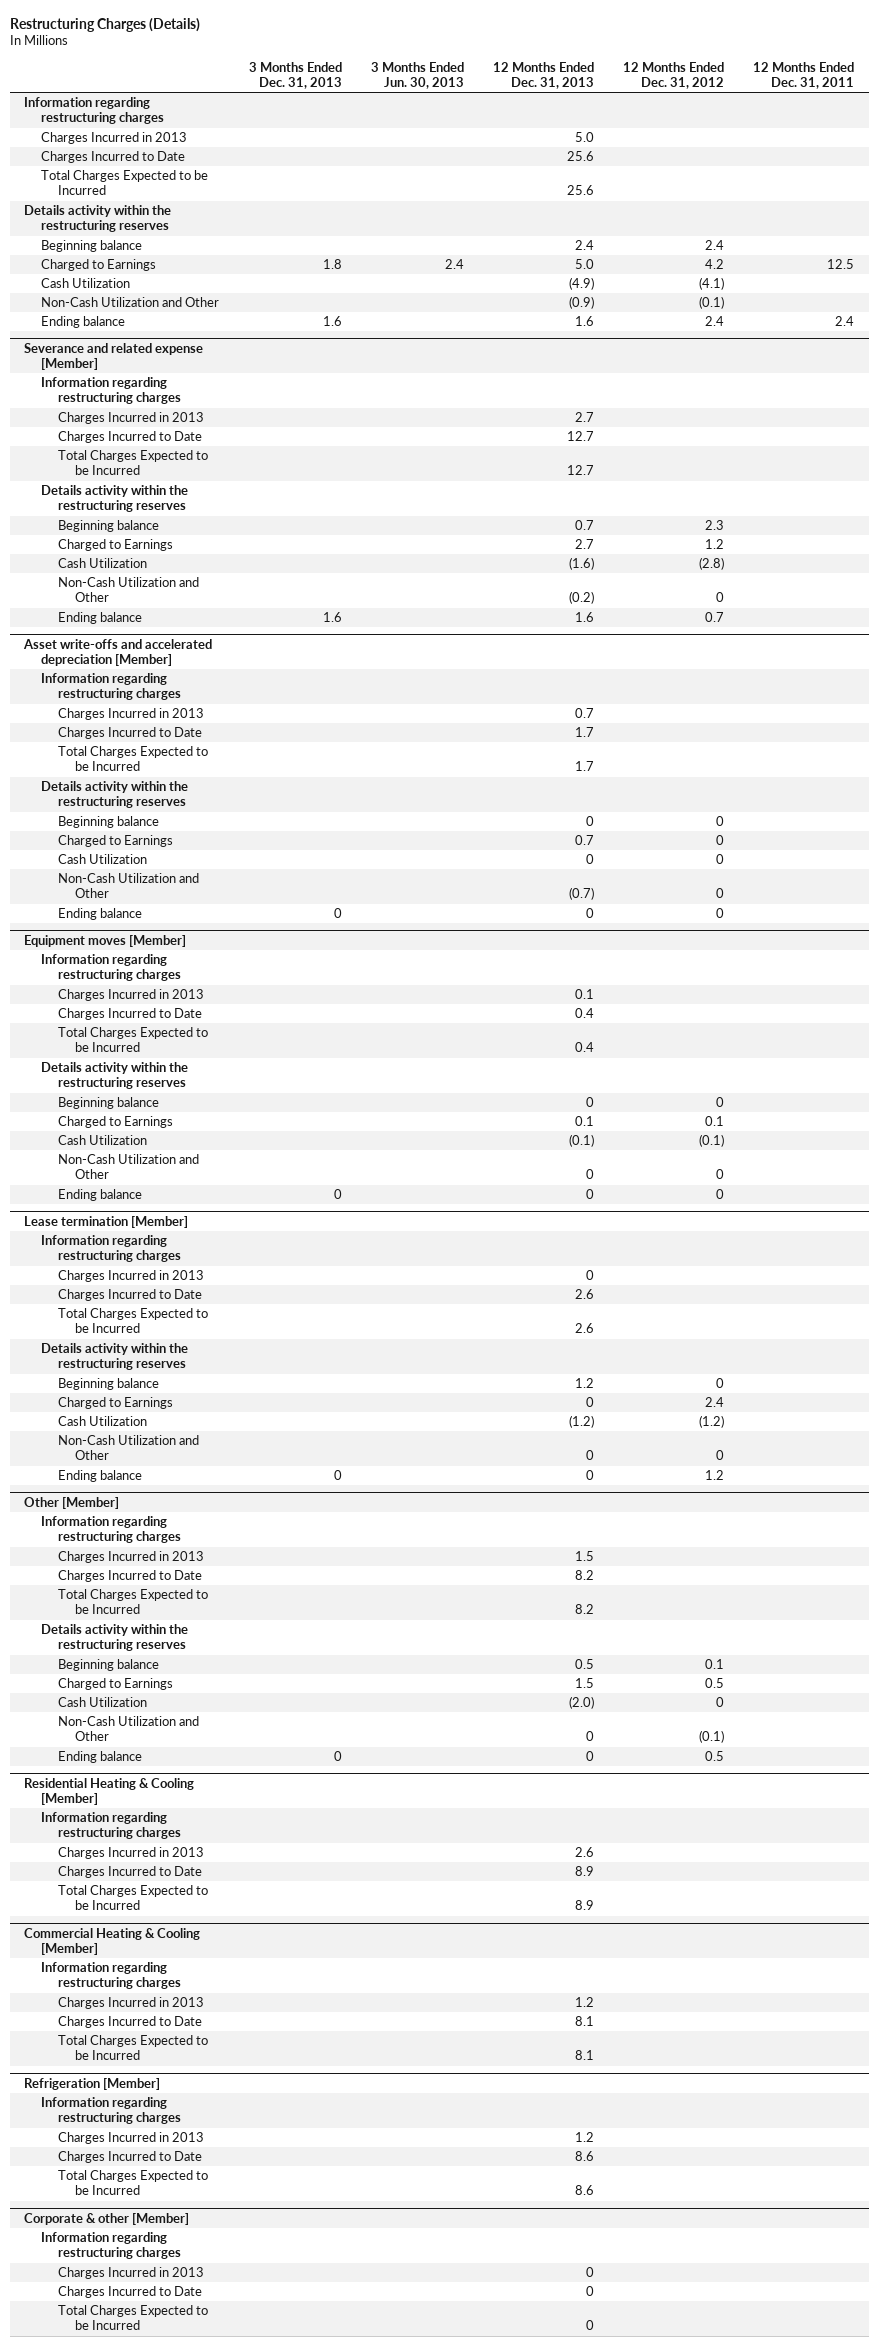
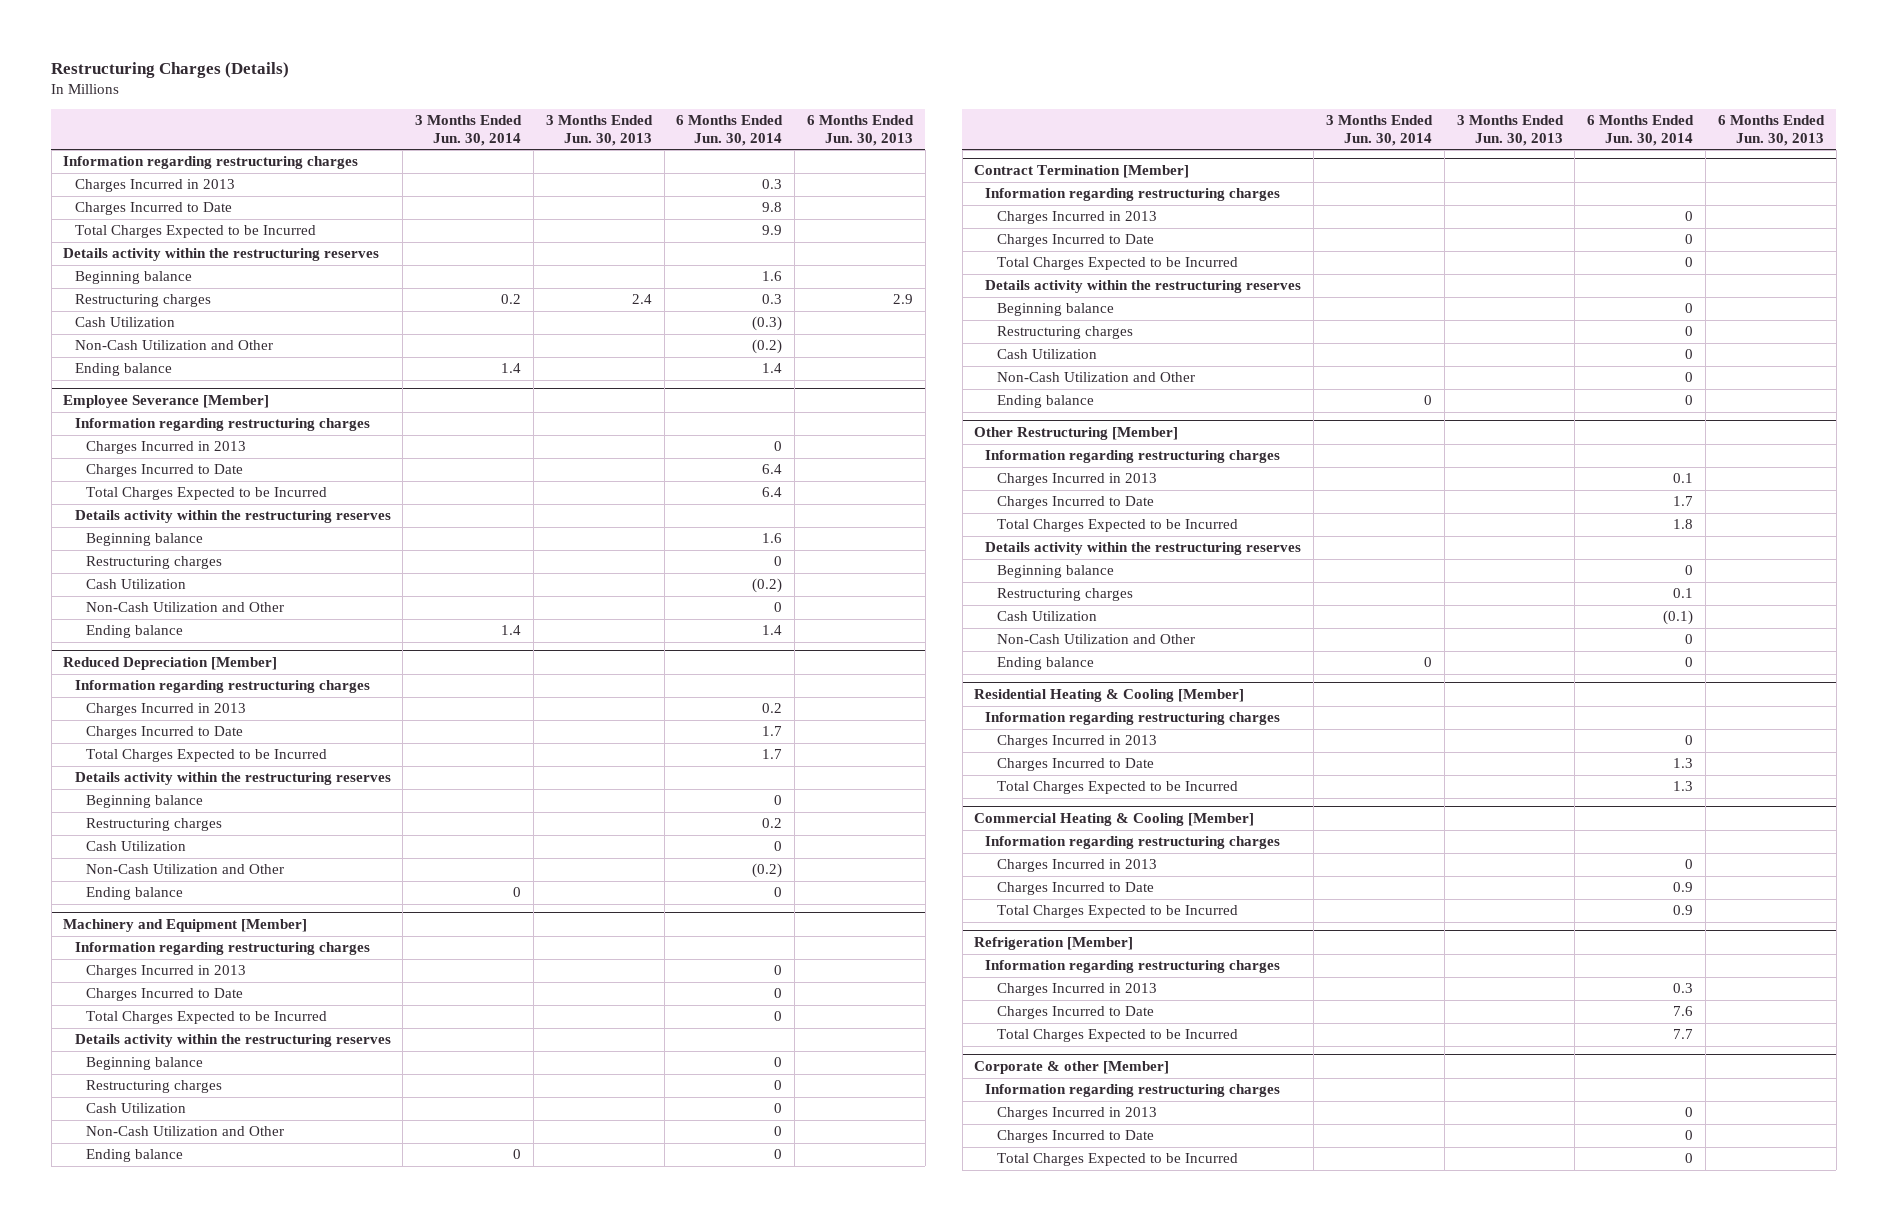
- | 3 Months Ended Dec. 31, 2013 | 3 Months Ended Jun. 30, 2013 | 12 Months Ended Dec. 31, 2013 | 12 Months Ended Dec. 31, 2012 | 12 Months Ended Dec. 31, 2011
+ | 3 Months Ended Jun. 30, 2014 | 3 Months Ended Jun. 30, 2013 | 6 Months Ended Jun. 30, 2014 | 6 Months Ended Jun. 30, 2013
- Charged to Earnings | 1.8 | 2.4 | 5.0 | 4.2 | 12.5
+ Restructuring charges | 0.2 | 2.4 | 0.3 | 2.9
- Severance and related expense [Member]
- Information regarding restructuring charges
- Charges Incurred in 2013 | | | 2.7 | |
- Charges Incurred to Date | | | 12.7 | |
- Total Charges Expected to be Incurred | | | 12.7 | |
- Details activity within the restructuring reserves
- Beginning balance | | | 0.7 | 2.3 |
- Charged to Earnings | | | 2.7 | 1.2 |
- Cash Utilization | | | (1.6) | (2.8) |
- Non-Cash Utilization and Other | | | (0.2) | 0 |
- Ending balance | 1.6 | | 1.6 | 0.7 |
- Asset write-offs and accelerated depreciation [Member]
- Information regarding restructuring charges
- Charges Incurred in 2013 | | | 0.7 | |
- Charges Incurred to Date | | | 1.7 | |
- Total Charges Expected to be Incurred | | | 1.7 | |
- Details activity within the restructuring reserves
- Beginning balance | | | 0 | 0 |
- Charged to Earnings | | | 0.7 | 0 |
- Cash Utilization | | | 0 | 0 |
- Non-Cash Utilization and Other | | | (0.7) | 0 |
- Ending balance | 0 | | 0 | 0 |
- Equipment moves [Member]
- Information regarding restructuring charges
- Charges Incurred in 2013 | | | 0.1 | |
- Charges Incurred to Date | | | 0.4 | |
- Total Charges Expected to be Incurred | | | 0.4 | |
- Details activity within the restructuring reserves
- Beginning balance | | | 0 | 0 |
- Charged to Earnings | | | 0.1 | 0.1 |
- Cash Utilization | | | (0.1) | (0.1) |
- Non-Cash Utilization and Other | | | 0 | 0 |
- Ending balance | 0 | | 0 | 0 |
- Lease termination [Member]
- Information regarding restructuring charges
- Charges Incurred in 2013 | | | 0 | |
- Charges Incurred to Date | | | 2.6 | |
- Total Charges Expected to be Incurred | | | 2.6 | |
- Details activity within the restructuring reserves
- Beginning balance | | | 1.2 | 0 |
- Charged to Earnings | | | 0 | 2.4 |
- Cash Utilization | | | (1.2) | (1.2) |
- Non-Cash Utilization and Other | | | 0 | 0 |
- Ending balance | 0 | | 0 | 1.2 |
- Other [Member]
+ Employee Severance [Member]
+ Information regarding restructuring charges
+ Charges Incurred in 2013 | | | 0 |
+ Charges Incurred to Date | | | 6.4 |
+ Total Charges Expected to be Incurred | | | 6.4 |
+ Details activity within the restructuring reserves
+ Beginning balance | | | 1.6 |
+ Restructuring charges | | | 0 |
+ Cash Utilization | | | (0.2) |
+ Non-Cash Utilization and Other | | | 0 |
+ Ending balance | 1.4 | | 1.4 |
+ Reduced Depreciation [Member]
+ Information regarding restructuring charges
+ Charges Incurred in 2013 | | | 0.2 |
+ Charges Incurred to Date | | | 1.7 |
+ Total Charges Expected to be Incurred | | | 1.7 |
+ Details activity within the restructuring reserves
+ Beginning balance | | | 0 |
+ Restructuring charges | | | 0.2 |
+ Cash Utilization | | | 0 |
+ Non-Cash Utilization and Other | | | (0.2) |
+ Ending balance | 0 | | 0 |
+ Machinery and Equipment [Member]
+ Information regarding restructuring charges
+ Charges Incurred in 2013 | | | 0 |
+ Charges Incurred to Date | | | 0 |
+ Total Charges Expected to be Incurred | | | 0 |
+ Details activity within the restructuring reserves
+ Beginning balance | | | 0 |
+ Restructuring charges | | | 0 |
+ Cash Utilization | | | 0 |
+ Non-Cash Utilization and Other | | | 0 |
+ Ending balance | 0 | | 0 |
+ Contract Termination [Member]
+ Information regarding restructuring charges
+ Charges Incurred in 2013 | | | 0 |
+ Charges Incurred to Date | | | 0 |
+ Total Charges Expected to be Incurred | | | 0 |
+ Details activity within the restructuring reserves
+ Beginning balance | | | 0 |
+ Restructuring charges | | | 0 |
+ Cash Utilization | | | 0 |
+ Non-Cash Utilization and Other | | | 0 |
+ Ending balance | 0 | | 0 |
+ Other Restructuring [Member]
- Charged to Earnings | | | 1.5 | 0.5 |
+ Restructuring charges | | | 0.1 |

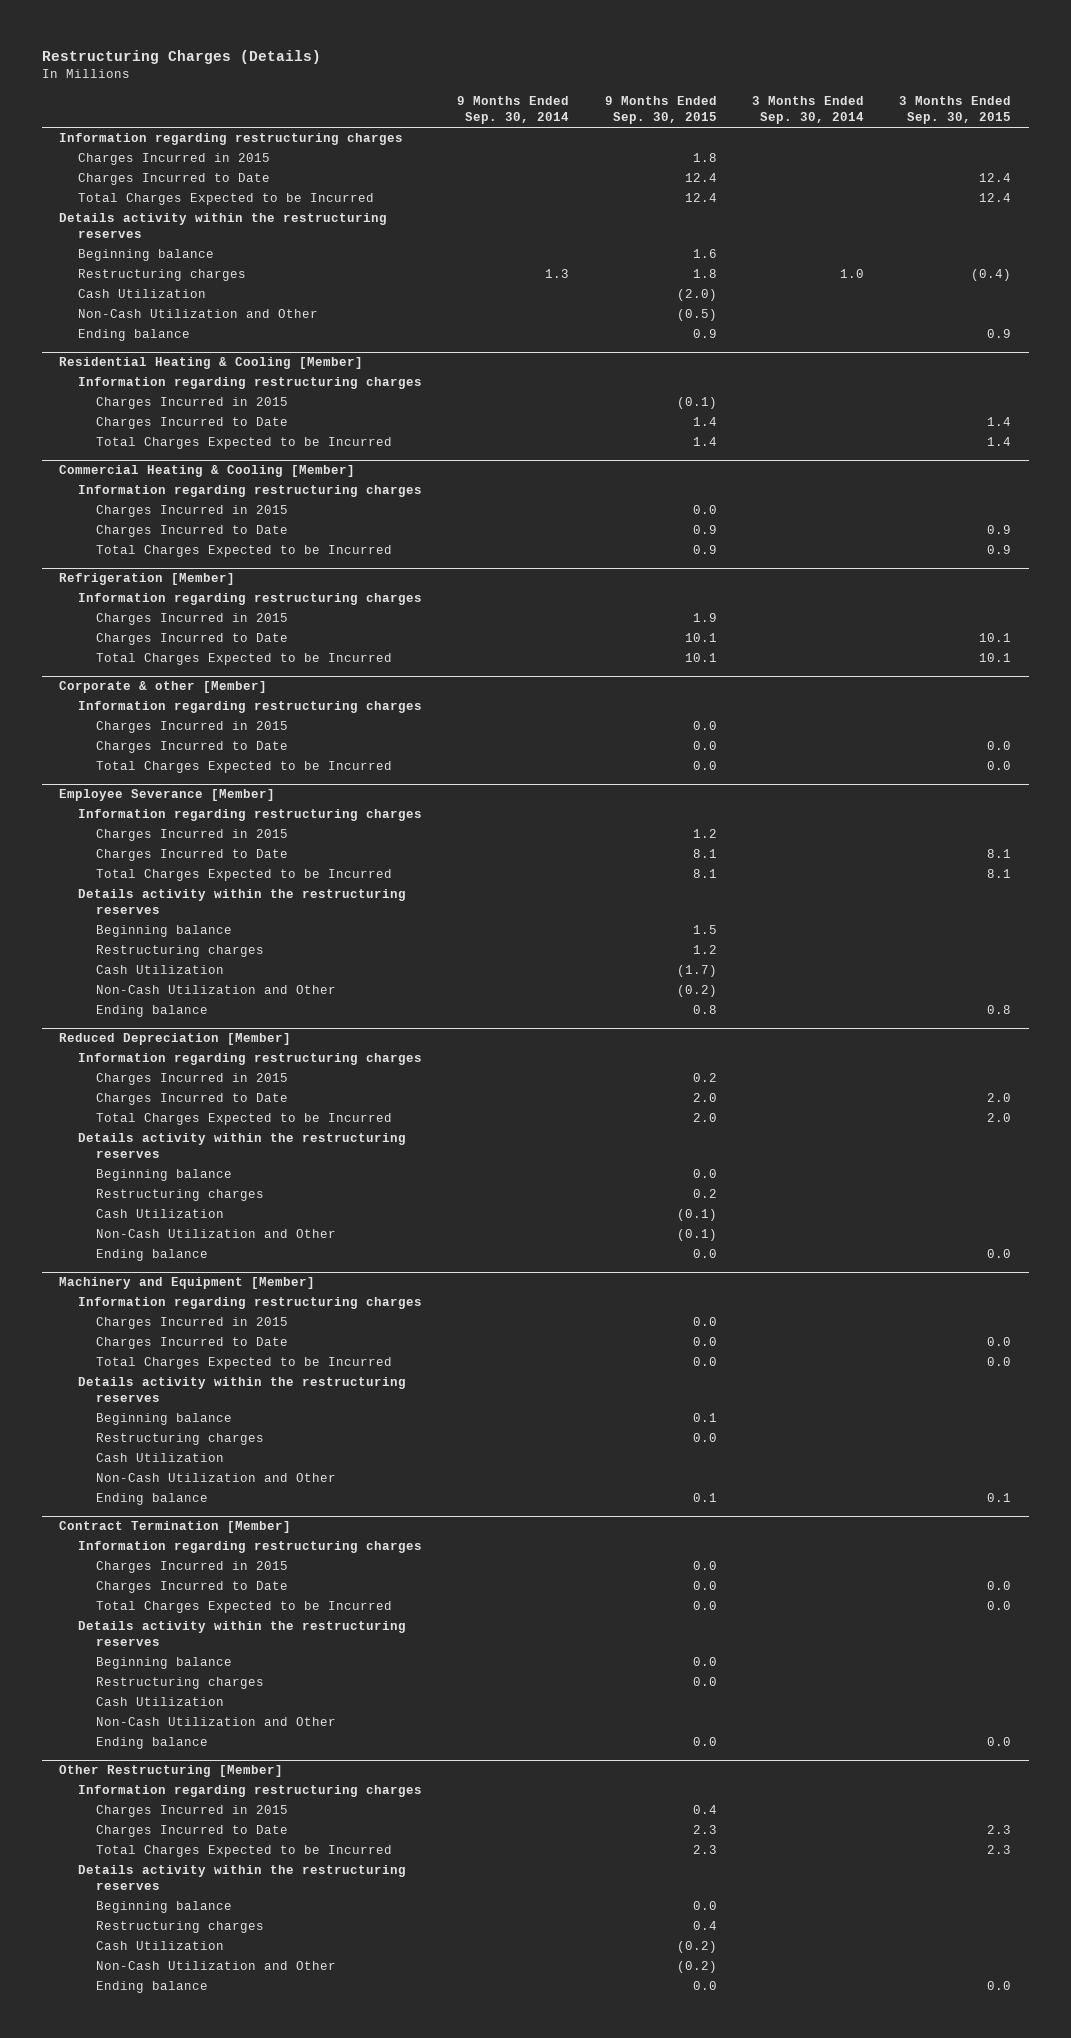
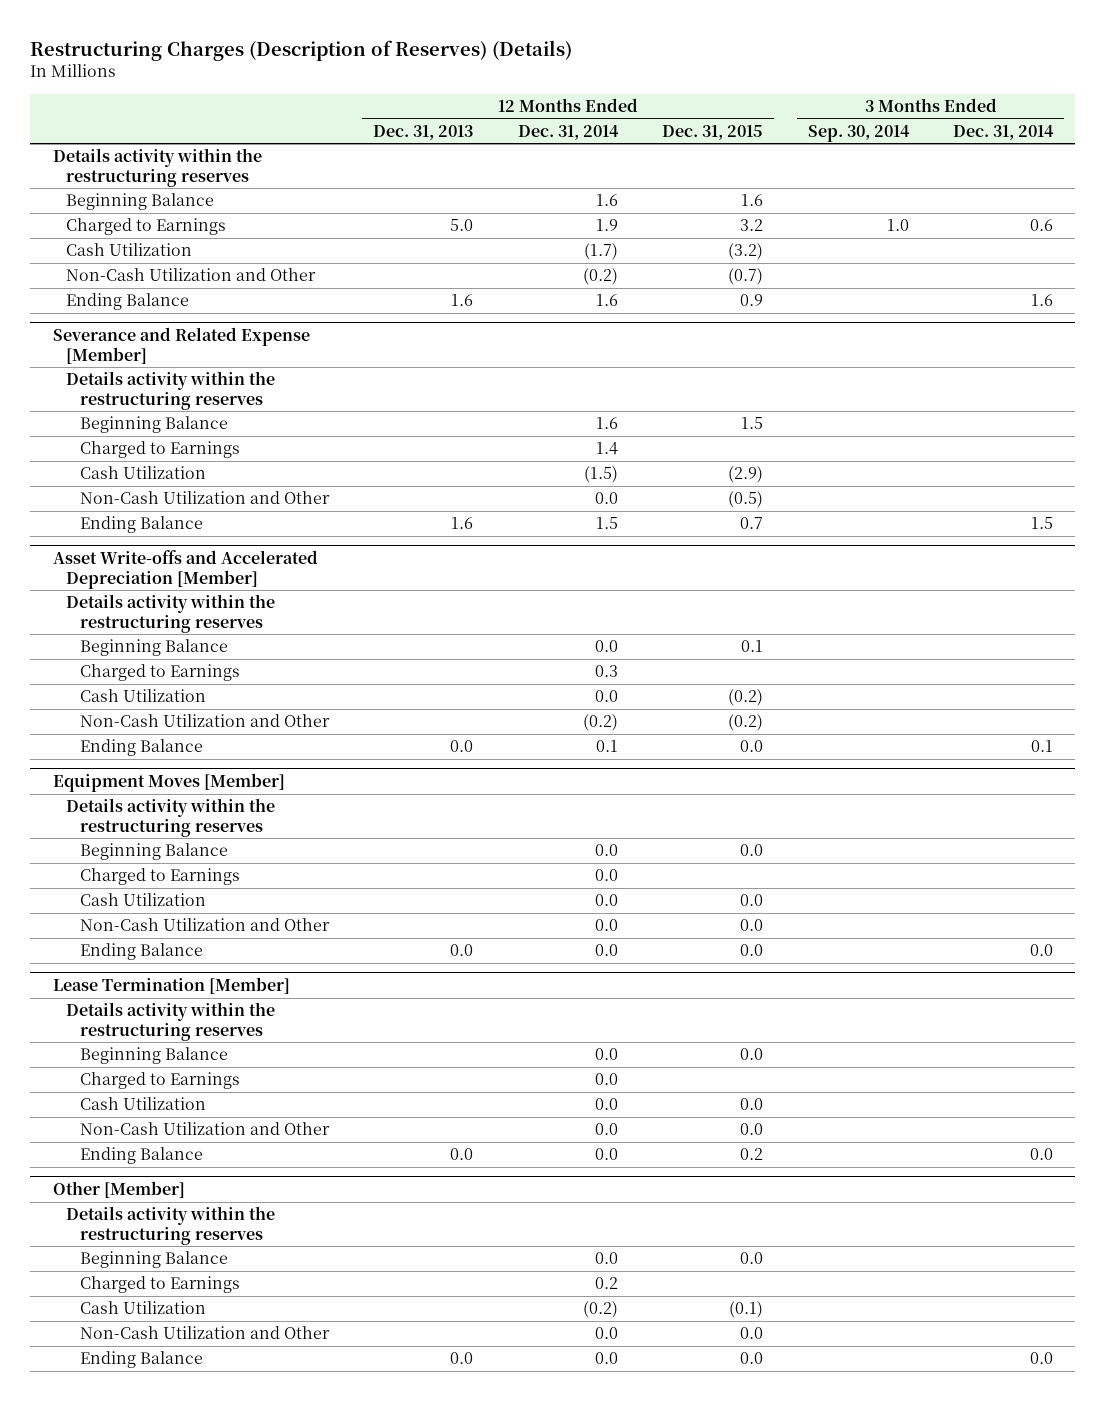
- Restructuring Charges (Details)
+ Restructuring Charges (Description of Reserves) (Details)
- | 9 Months Ended Sep. 30, 2014 | 9 Months Ended Sep. 30, 2015 | 3 Months Ended Sep. 30, 2014 | 3 Months Ended Sep. 30, 2015
+ | 12 Months Ended Dec. 31, 2013 | 12 Months Ended Dec. 31, 2014 | 12 Months Ended Dec. 31, 2015 | 3 Months Ended Sep. 30, 2014 | 3 Months Ended Dec. 31, 2014
- Information regarding restructuring charges
- Charges Incurred in 2015 | | 1.8 | |
- Charges Incurred to Date | | 12.4 | | 12.4
- Total Charges Expected to be Incurred | | 12.4 | | 12.4
- Beginning balance | | 1.6 | |
- Restructuring charges | 1.3 | 1.8 | 1.0 | (0.4)
+ Beginning Balance | | 1.6 | 1.6 | |
+ Charged to Earnings | 5.0 | 1.9 | 3.2 | 1.0 | 0.6
- Ending balance | | 0.9 | | 0.9
- Residential Heating & Cooling [Member]
- Information regarding restructuring charges
- Charges Incurred in 2015 | | (0.1) | |
- Charges Incurred to Date | | 1.4 | | 1.4
- Total Charges Expected to be Incurred | | 1.4 | | 1.4
- Commercial Heating & Cooling [Member]
- Information regarding restructuring charges
- Charges Incurred in 2015 | | 0.0 | |
- Charges Incurred to Date | | 0.9 | | 0.9
- Total Charges Expected to be Incurred | | 0.9 | | 0.9
- Refrigeration [Member]
- Information regarding restructuring charges
- Charges Incurred in 2015 | | 1.9 | |
- Charges Incurred to Date | | 10.1 | | 10.1
- Total Charges Expected to be Incurred | | 10.1 | | 10.1
- Corporate & other [Member]
- Information regarding restructuring charges
- Charges Incurred in 2015 | | 0.0 | |
- Charges Incurred to Date | | 0.0 | | 0.0
- Total Charges Expected to be Incurred | | 0.0 | | 0.0
- Employee Severance [Member]
- Information regarding restructuring charges
- Charges Incurred in 2015 | | 1.2 | |
- Charges Incurred to Date | | 8.1 | | 8.1
- Total Charges Expected to be Incurred | | 8.1 | | 8.1
+ Ending Balance | 1.6 | 1.6 | 0.9 | | 1.6
+ Severance and Related Expense [Member]
- Beginning balance | | 1.5 | |
- Restructuring charges | | 1.2 | |
+ Beginning Balance | | 1.6 | 1.5 | |
+ Charged to Earnings | | 1.4 | | |
- Ending balance | | 0.8 | | 0.8
- Reduced Depreciation [Member]
- Information regarding restructuring charges
- Charges Incurred in 2015 | | 0.2 | |
- Charges Incurred to Date | | 2.0 | | 2.0
- Total Charges Expected to be Incurred | | 2.0 | | 2.0
+ Ending Balance | 1.6 | 1.5 | 0.7 | | 1.5
+ Asset Write-offs and Accelerated Depreciation [Member]
- Beginning balance | | 0.0 | |
- Restructuring charges | | 0.2 | |
+ Beginning Balance | | 0.0 | 0.1 | |
+ Charged to Earnings | | 0.3 | | |
- Ending balance | | 0.0 | | 0.0
- Machinery and Equipment [Member]
- Information regarding restructuring charges
- Charges Incurred in 2015 | | 0.0 | |
- Charges Incurred to Date | | 0.0 | | 0.0
- Total Charges Expected to be Incurred | | 0.0 | | 0.0
+ Ending Balance | 0.0 | 0.1 | 0.0 | | 0.1
+ Equipment Moves [Member]
- Beginning balance | | 0.1 | |
- Restructuring charges | | 0.0 | |
+ Beginning Balance | | 0.0 | 0.0 | |
+ Charged to Earnings | | 0.0 | | |
- Ending balance | | 0.1 | | 0.1
- Contract Termination [Member]
- Information regarding restructuring charges
- Charges Incurred in 2015 | | 0.0 | |
- Charges Incurred to Date | | 0.0 | | 0.0
- Total Charges Expected to be Incurred | | 0.0 | | 0.0
+ Ending Balance | 0.0 | 0.0 | 0.0 | | 0.0
+ Lease Termination [Member]
- Beginning balance | | 0.0 | |
- Restructuring charges | | 0.0 | |
+ Beginning Balance | | 0.0 | 0.0 | |
+ Charged to Earnings | | 0.0 | | |
- Ending balance | | 0.0 | | 0.0
- Other Restructuring [Member]
- Information regarding restructuring charges
- Charges Incurred in 2015 | | 0.4 | |
- Charges Incurred to Date | | 2.3 | | 2.3
- Total Charges Expected to be Incurred | | 2.3 | | 2.3
+ Ending Balance | 0.0 | 0.0 | 0.2 | | 0.0
+ Other [Member]
- Beginning balance | | 0.0 | |
- Restructuring charges | | 0.4 | |
+ Beginning Balance | | 0.0 | 0.0 | |
+ Charged to Earnings | | 0.2 | | |
- Ending balance | | 0.0 | | 0.0
+ Ending Balance | 0.0 | 0.0 | 0.0 | | 0.0

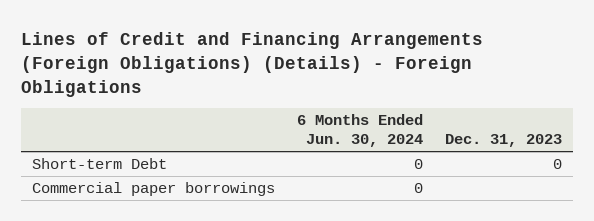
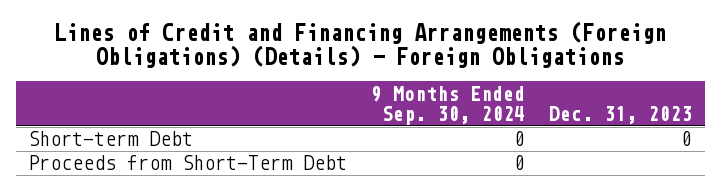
- | 6 Months Ended Jun. 30, 2024 | Dec. 31, 2023
+ | 9 Months Ended Sep. 30, 2024 | Dec. 31, 2023
- Commercial paper borrowings | 0 |
+ Proceeds from Short-Term Debt | 0 |

